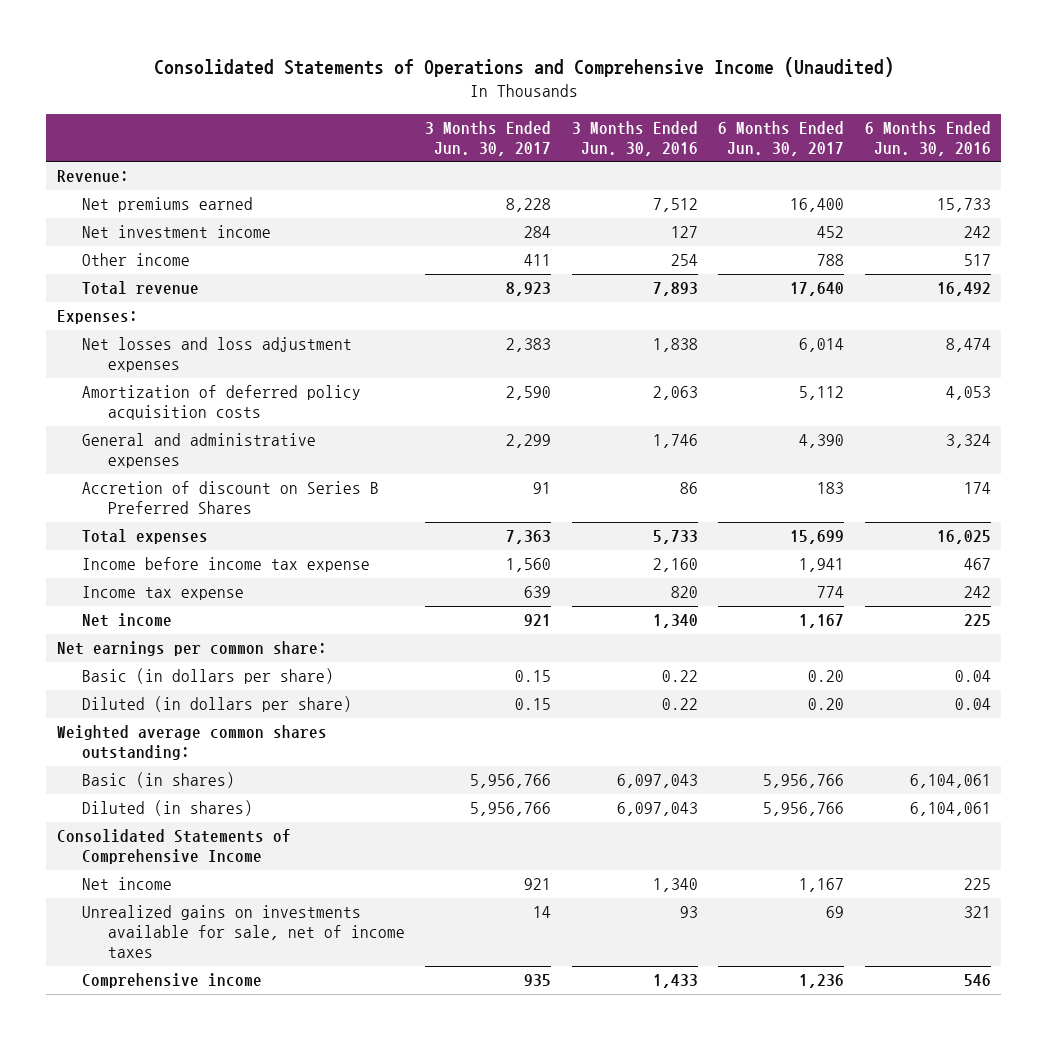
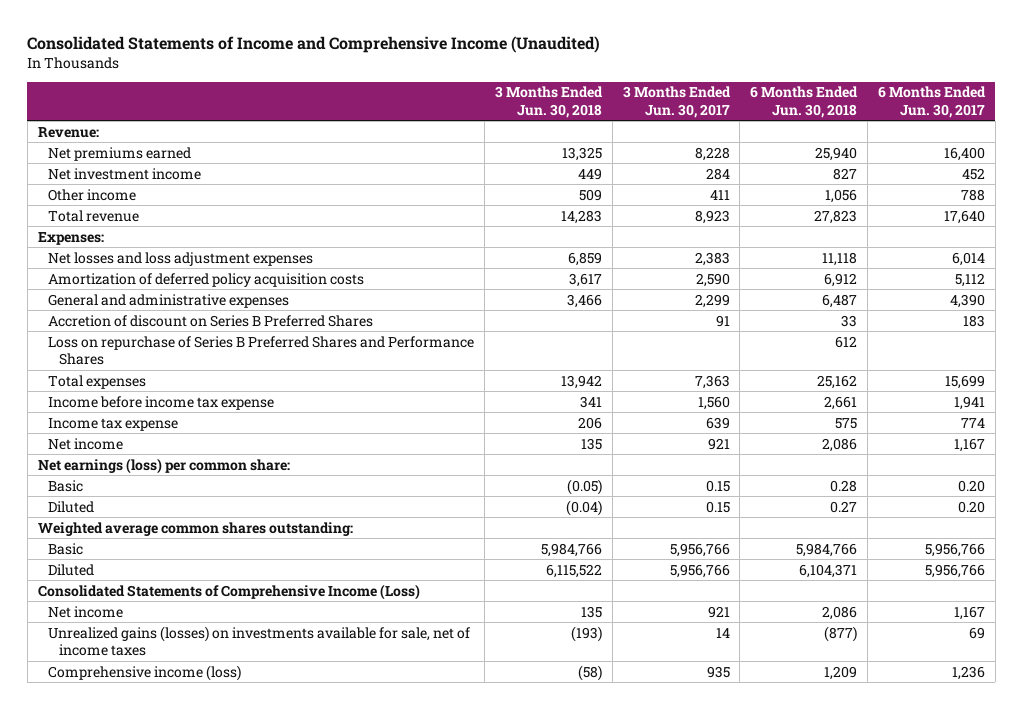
- Consolidated Statements of Operations and Comprehensive Income (Unaudited)
+ Consolidated Statements of Income and Comprehensive Income (Unaudited)
- | 3 Months Ended Jun. 30, 2017 | 3 Months Ended Jun. 30, 2016 | 6 Months Ended Jun. 30, 2017 | 6 Months Ended Jun. 30, 2016
+ | 3 Months Ended Jun. 30, 2018 | 3 Months Ended Jun. 30, 2017 | 6 Months Ended Jun. 30, 2018 | 6 Months Ended Jun. 30, 2017
+ Loss on repurchase of Series B Preferred Shares and Performance Shares | | | 612 |
- Net earnings per common share:
- Basic (in dollars per share) | 0.15 | 0.22 | 0.20 | 0.04
- Diluted (in dollars per share) | 0.15 | 0.22 | 0.20 | 0.04
+ Net earnings (loss) per common share:
+ Basic | (0.05) | 0.15 | 0.28 | 0.20
+ Diluted | (0.04) | 0.15 | 0.27 | 0.20
- Basic (in shares) | 5,956,766 | 6,097,043 | 5,956,766 | 6,104,061
- Diluted (in shares) | 5,956,766 | 6,097,043 | 5,956,766 | 6,104,061
- Consolidated Statements of Comprehensive Income
+ Basic | 5,984,766 | 5,956,766 | 5,984,766 | 5,956,766
+ Diluted | 6,115,522 | 5,956,766 | 6,104,371 | 5,956,766
+ Consolidated Statements of Comprehensive Income (Loss)
- Unrealized gains on investments available for sale, net of income taxes | 14 | 93 | 69 | 321
- Comprehensive income | 935 | 1,433 | 1,236 | 546
+ Unrealized gains (losses) on investments available for sale, net of income taxes | (193) | 14 | (877) | 69
+ Comprehensive income (loss) | (58) | 935 | 1,209 | 1,236

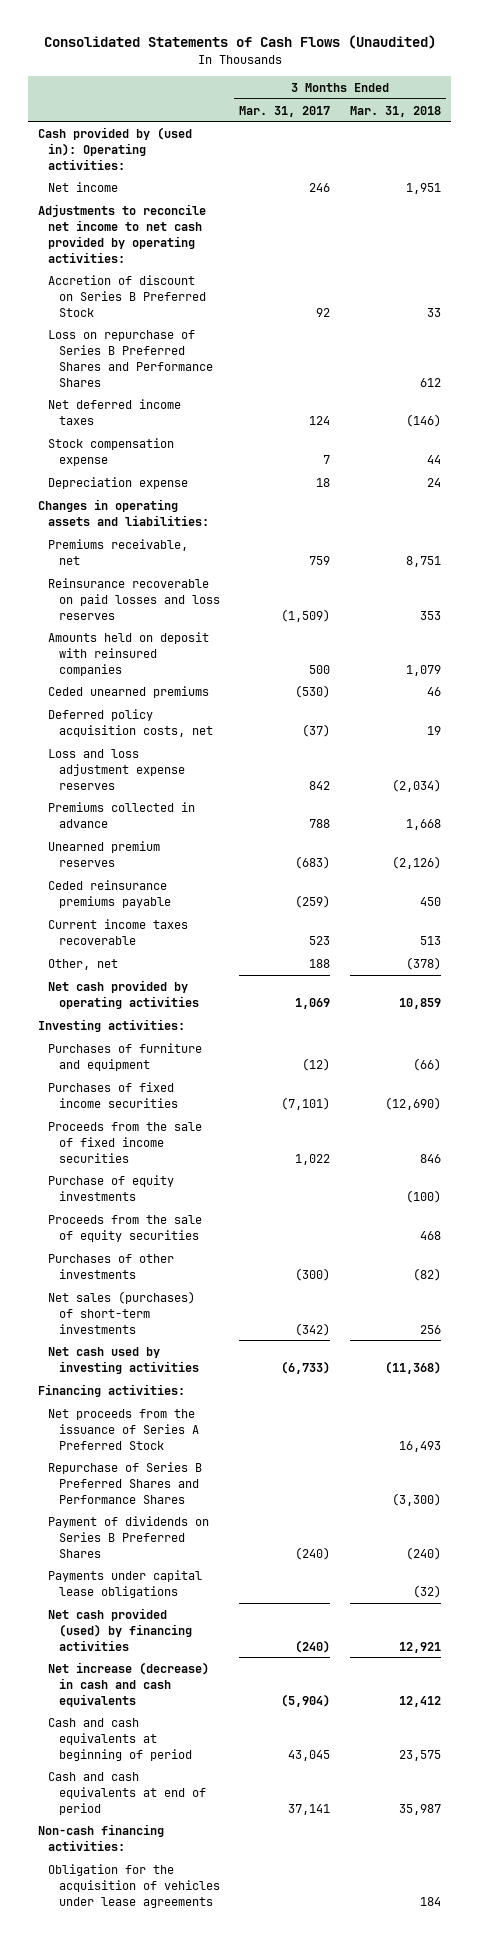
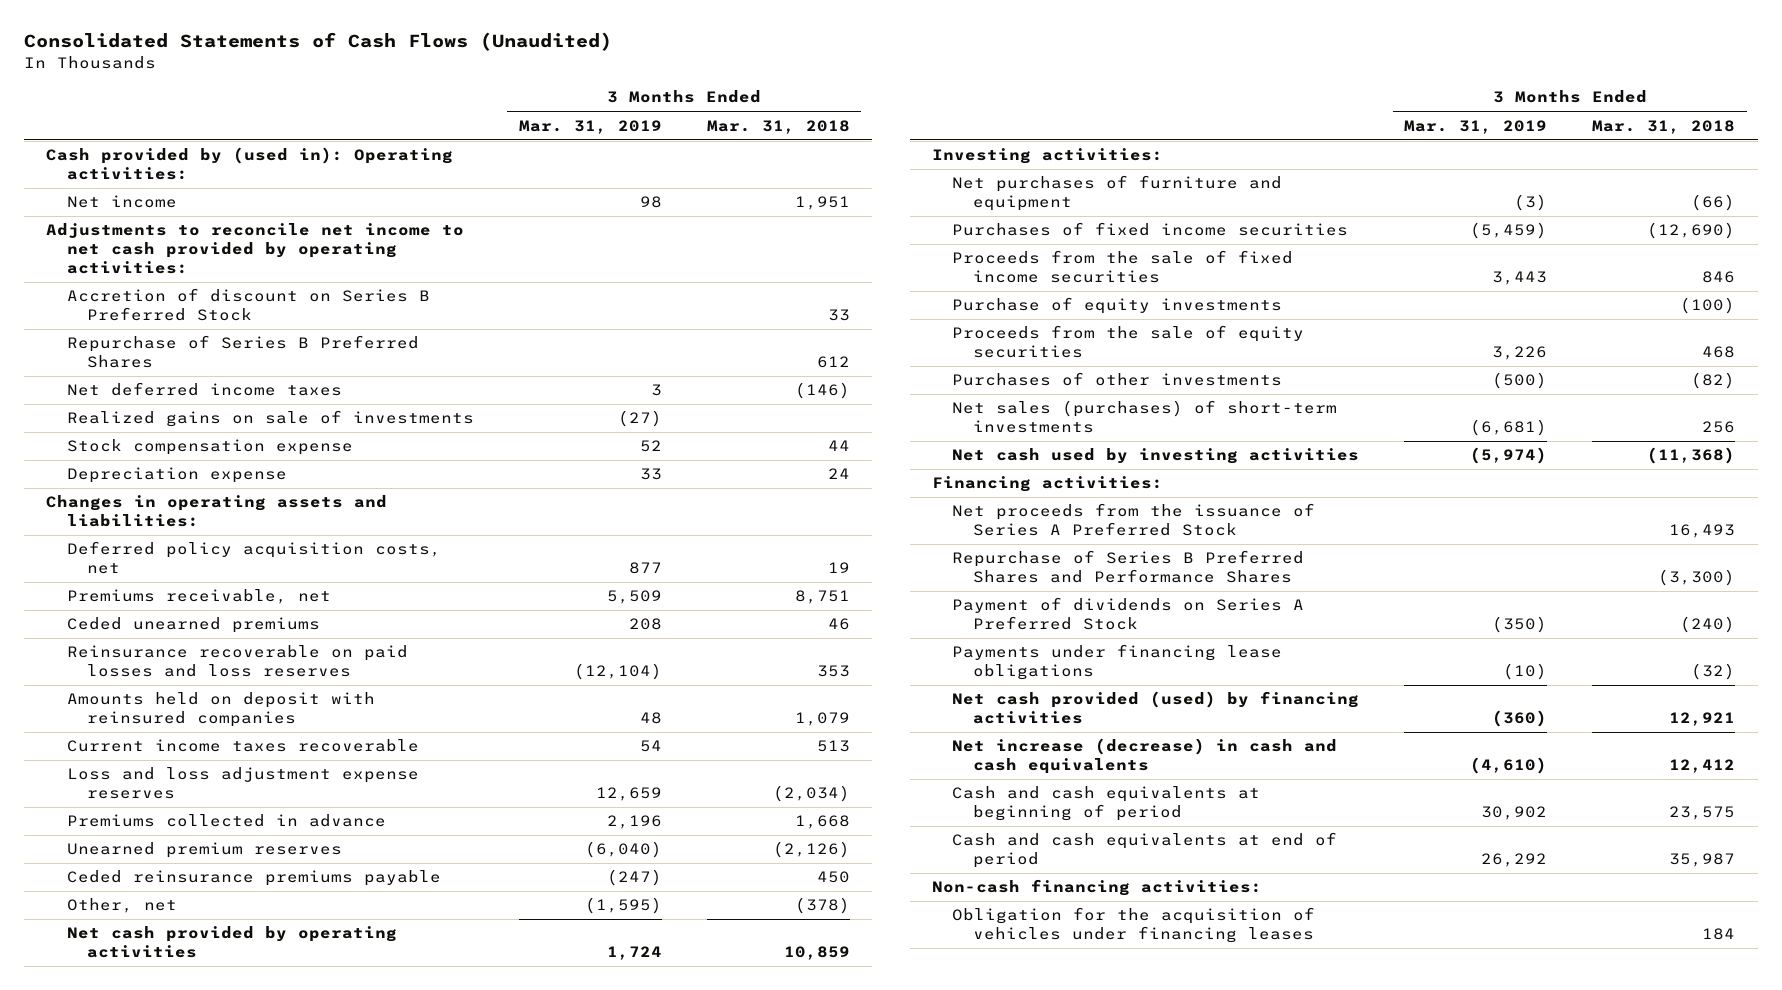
- | 3 Months Ended Mar. 31, 2017 | 3 Months Ended Mar. 31, 2018
+ | 3 Months Ended Mar. 31, 2019 | 3 Months Ended Mar. 31, 2018
- Loss on repurchase of Series B Preferred Shares and Performance Shares | | 612
+ Repurchase of Series B Preferred Shares | | 612
+ Realized gains on sale of investments | (27) |
moved up: Deferred policy acquisition costs, net | 877 | 19
moved up: Ceded unearned premiums | 208 | 46
moved up: Current income taxes recoverable | 54 | 513
- Purchases of furniture and equipment | (12) | (66)
+ Net purchases of furniture and equipment | (3) | (66)
- Payment of dividends on Series B Preferred Shares | (240) | (240)
- Payments under capital lease obligations | | (32)
+ Payment of dividends on Series A Preferred Stock | (350) | (240)
+ Payments under financing lease obligations | (10) | (32)
- Obligation for the acquisition of vehicles under lease agreements | | 184
+ Obligation for the acquisition of vehicles under financing leases | | 184

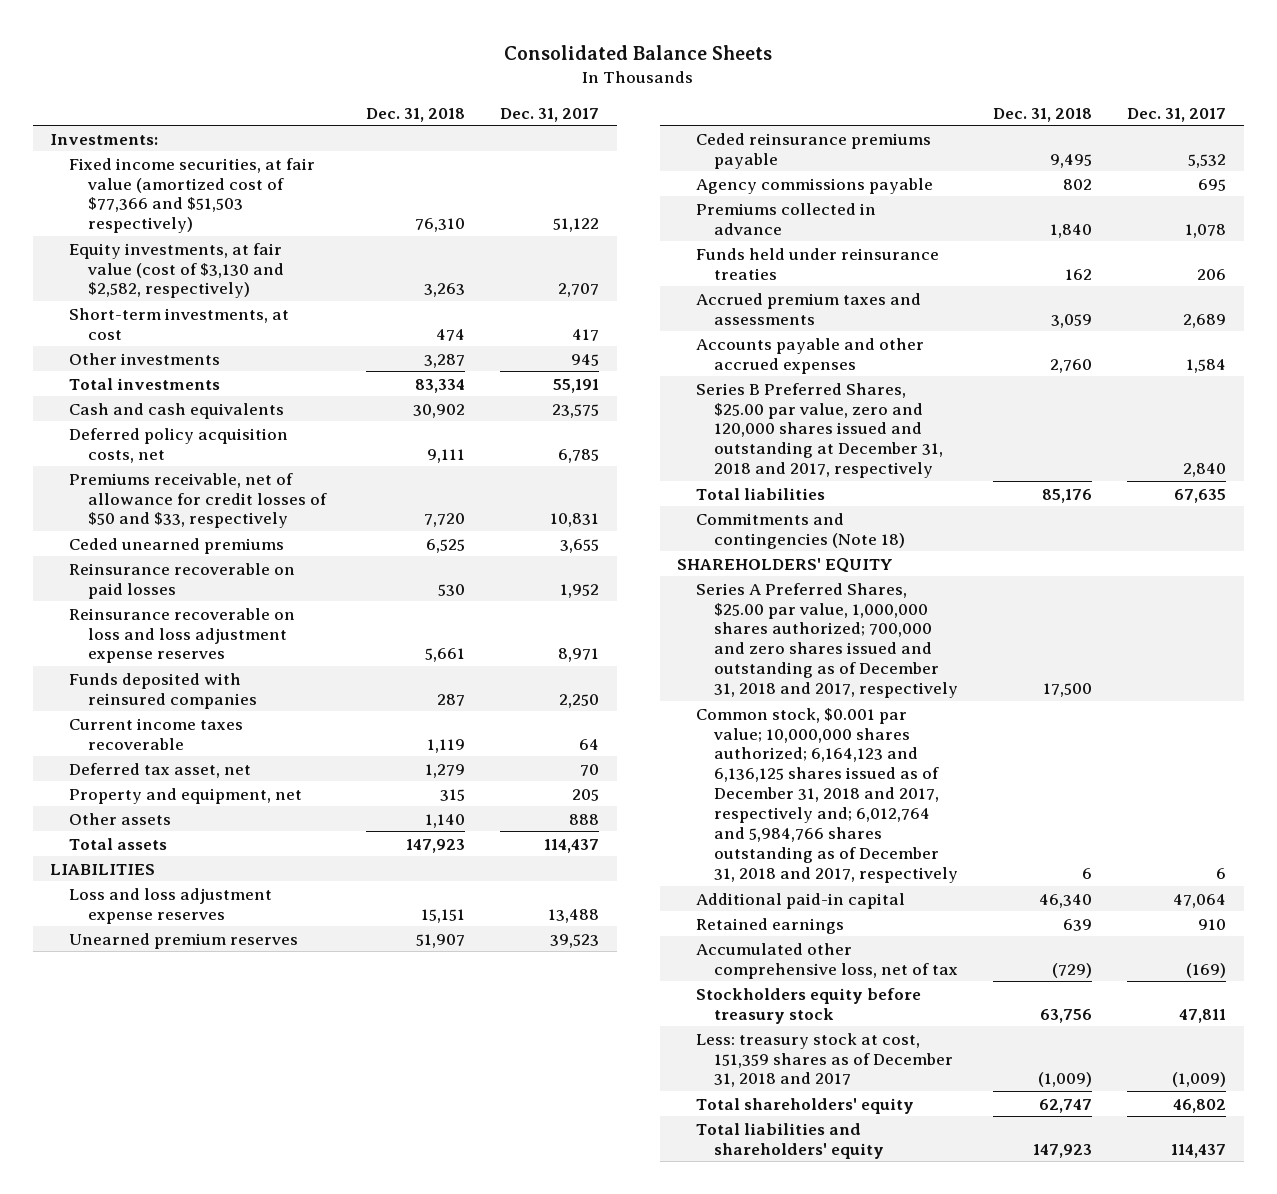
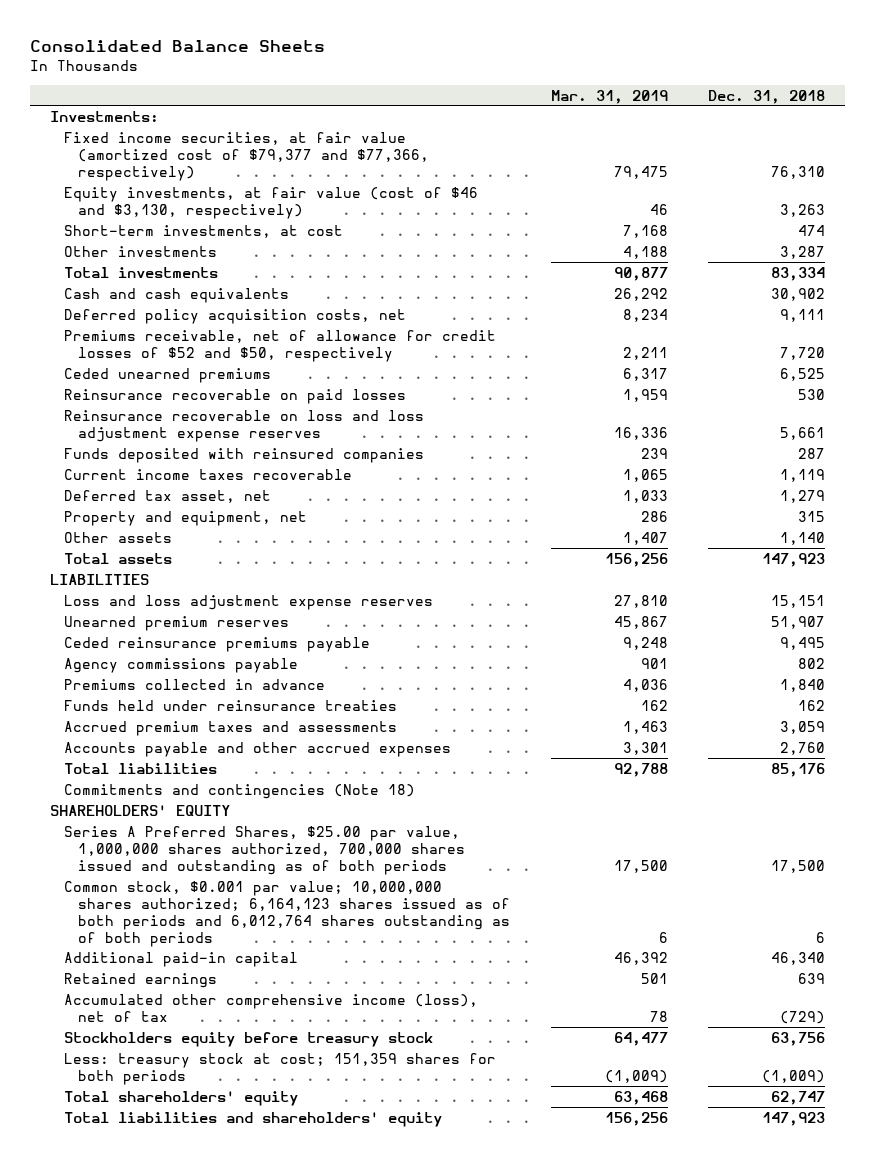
- | Dec. 31, 2018 | Dec. 31, 2017
+ | Mar. 31, 2019 | Dec. 31, 2018
- Fixed income securities, at fair value (amortized cost of $77,366 and $51,503 respectively) | 76,310 | 51,122
- Equity investments, at fair value (cost of $3,130 and $2,582, respectively) | 3,263 | 2,707
+ Fixed income securities, at fair value (amortized cost of $79,377 and $77,366, respectively) | 79,475 | 76,310
+ Equity investments, at fair value (cost of $46 and $3,130, respectively) | 46 | 3,263
- Premiums receivable, net of allowance for credit losses of $50 and $33, respectively | 7,720 | 10,831
+ Premiums receivable, net of allowance for credit losses of $52 and $50, respectively | 2,211 | 7,720
- Series B Preferred Shares, $25.00 par value, zero and 120,000 shares issued and outstanding at December 31, 2018 and 2017, respectively | | 2,840
- Series A Preferred Shares, $25.00 par value, 1,000,000 shares authorized; 700,000 and zero shares issued and outstanding as of December 31, 2018 and 2017, respectively | 17,500 |
- Common stock, $0.001 par value; 10,000,000 shares authorized; 6,164,123 and 6,136,125 shares issued as of December 31, 2018 and 2017, respectively and; 6,012,764 and 5,984,766 shares outstanding as of December 31, 2018 and 2017, respectively | 6 | 6
+ Series A Preferred Shares, $25.00 par value, 1,000,000 shares authorized, 700,000 shares issued and outstanding as of both periods | 17,500 | 17,500
+ Common stock, $0.001 par value; 10,000,000 shares authorized; 6,164,123 shares issued as of both periods and 6,012,764 shares outstanding as of both periods | 6 | 6
- Accumulated other comprehensive loss, net of tax | (729) | (169)
+ Accumulated other comprehensive income (loss), net of tax | 78 | (729)
- Less: treasury stock at cost, 151,359 shares as of December 31, 2018 and 2017 | (1,009) | (1,009)
+ Less: treasury stock at cost; 151,359 shares for both periods | (1,009) | (1,009)

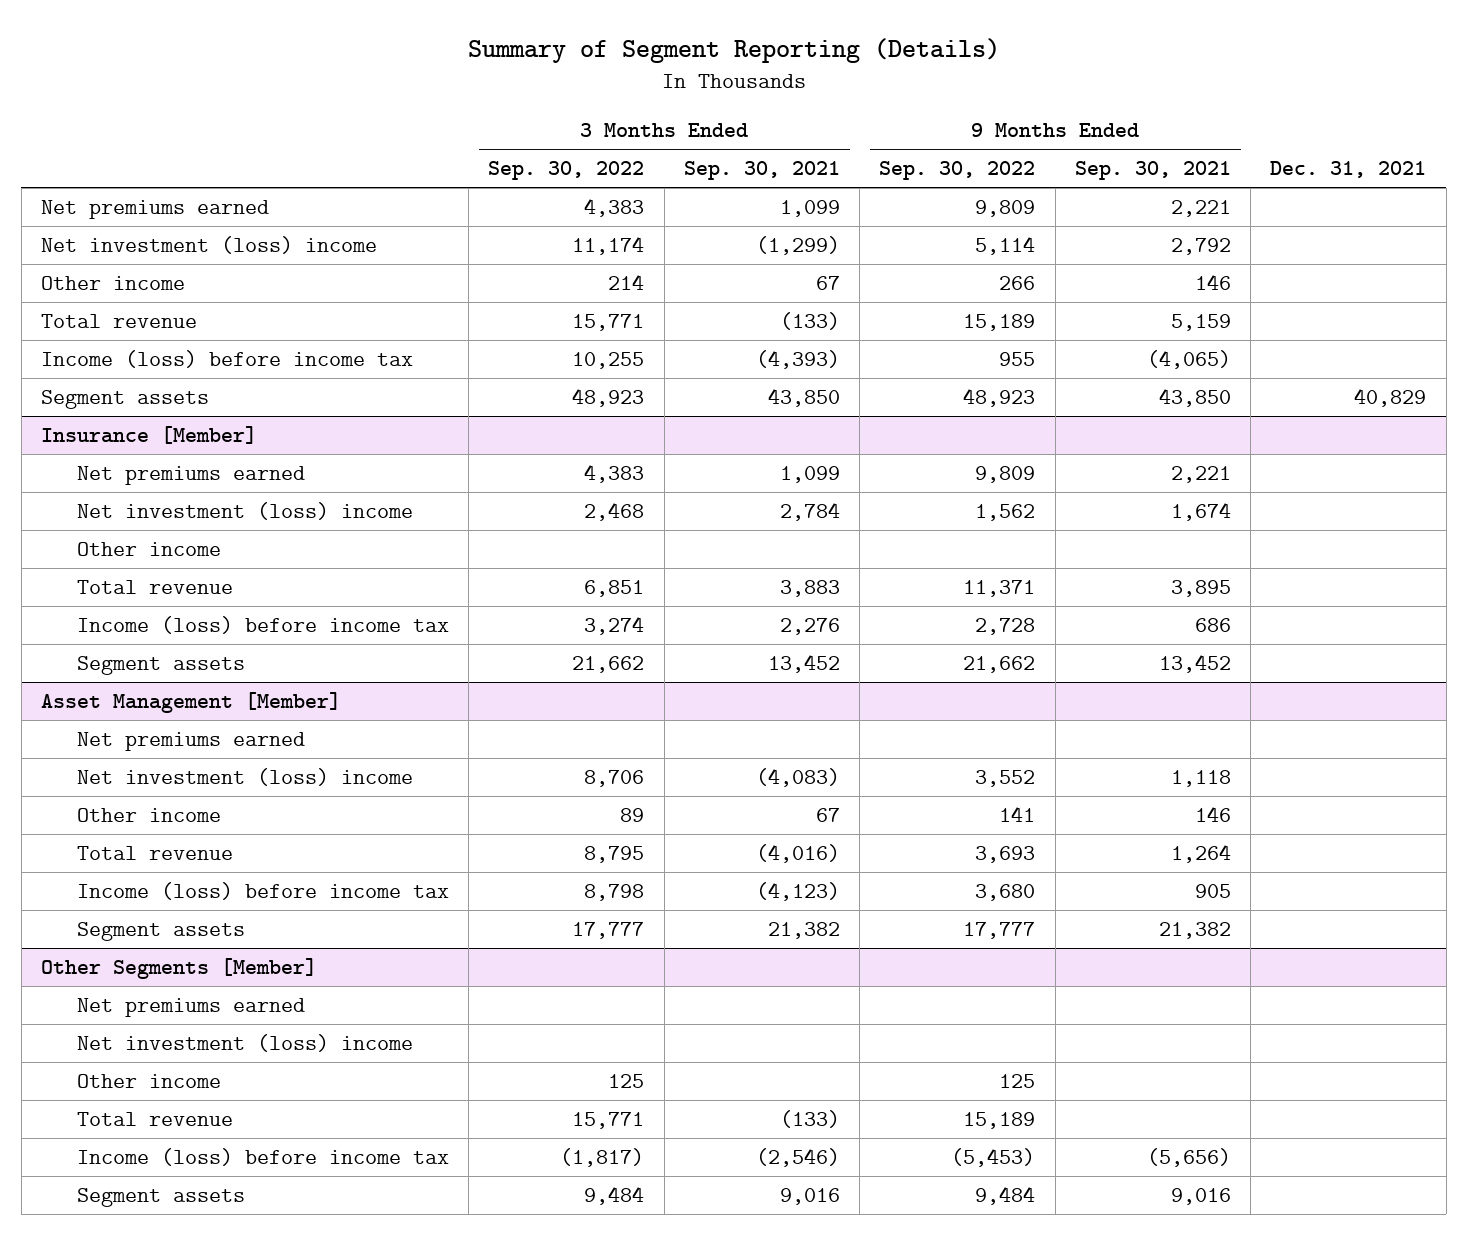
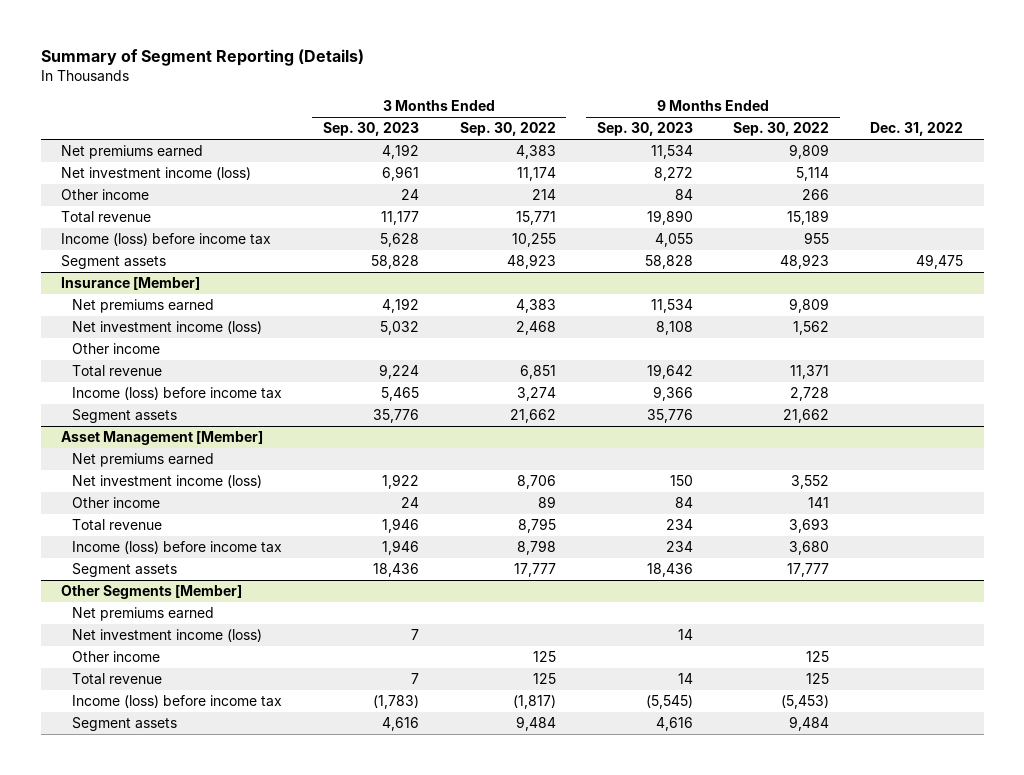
- | 3 Months Ended Sep. 30, 2022 | 3 Months Ended Sep. 30, 2021 | 9 Months Ended Sep. 30, 2022 | 9 Months Ended Sep. 30, 2021 | Dec. 31, 2021
+ | 3 Months Ended Sep. 30, 2023 | 3 Months Ended Sep. 30, 2022 | 9 Months Ended Sep. 30, 2023 | 9 Months Ended Sep. 30, 2022 | Dec. 31, 2022
- Net investment (loss) income | 11,174 | (1,299) | 5,114 | 2,792 |
+ Net investment income (loss) | 6,961 | 11,174 | 8,272 | 5,114 |
@ Insurance [Member]
- Net investment (loss) income | 2,468 | 2,784 | 1,562 | 1,674 |
+ Net investment income (loss) | 5,032 | 2,468 | 8,108 | 1,562 |
@ Asset Management [Member]
- Net investment (loss) income | 8,706 | (4,083) | 3,552 | 1,118 |
+ Net investment income (loss) | 1,922 | 8,706 | 150 | 3,552 |
@ Other Segments [Member]
- Net investment (loss) income
+ Net investment income (loss) | 7 | | 14 | |
- Total revenue | 15,771 | (133) | 15,189 | |
+ Total revenue | 7 | 125 | 14 | 125 |

